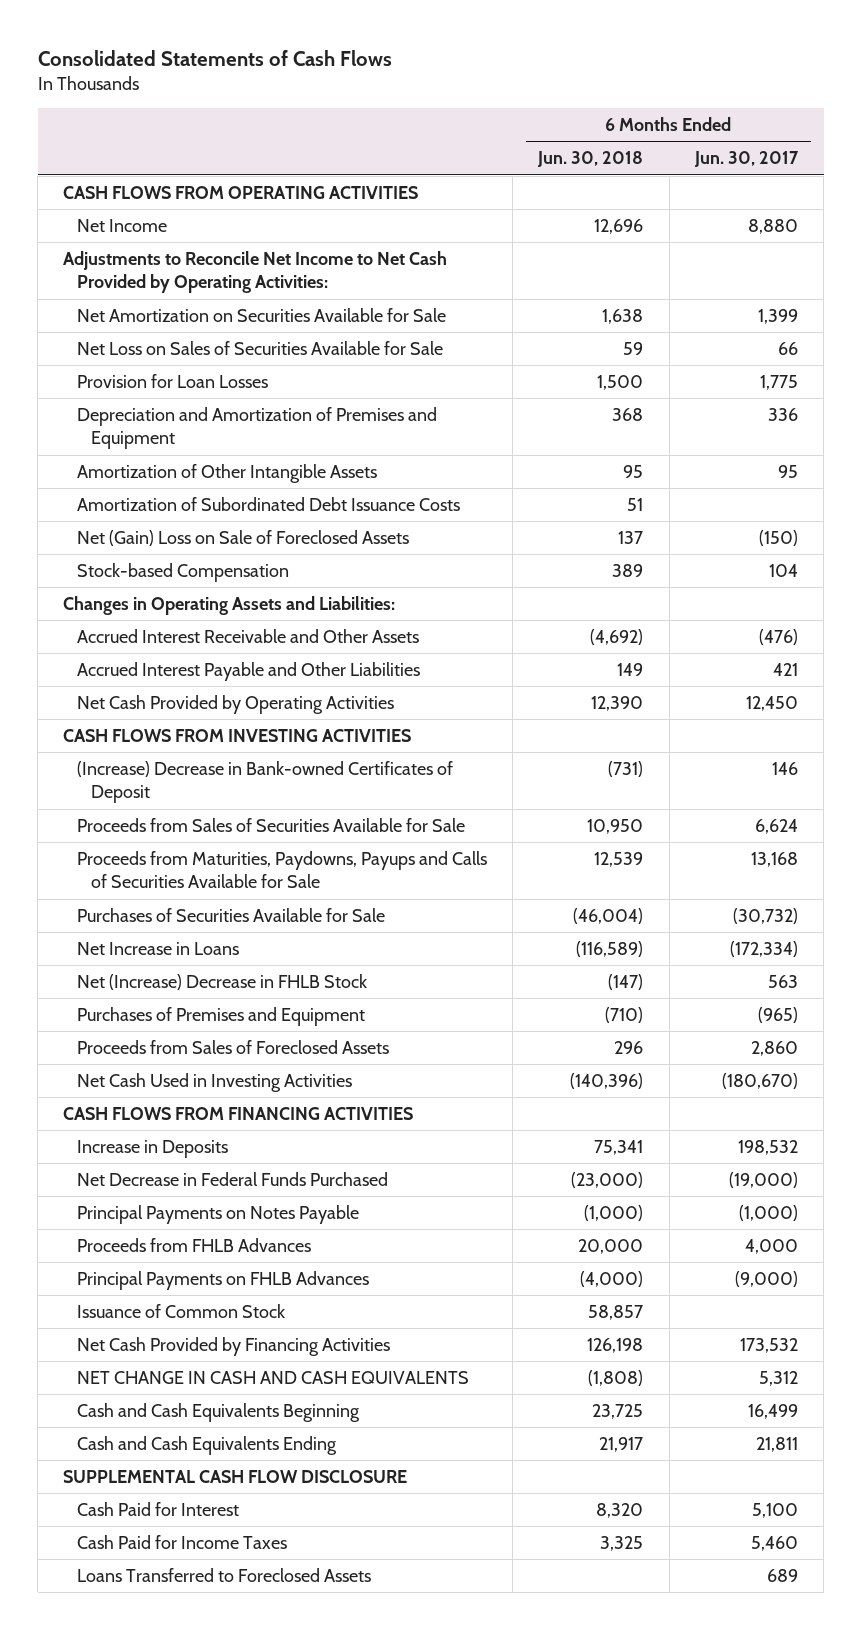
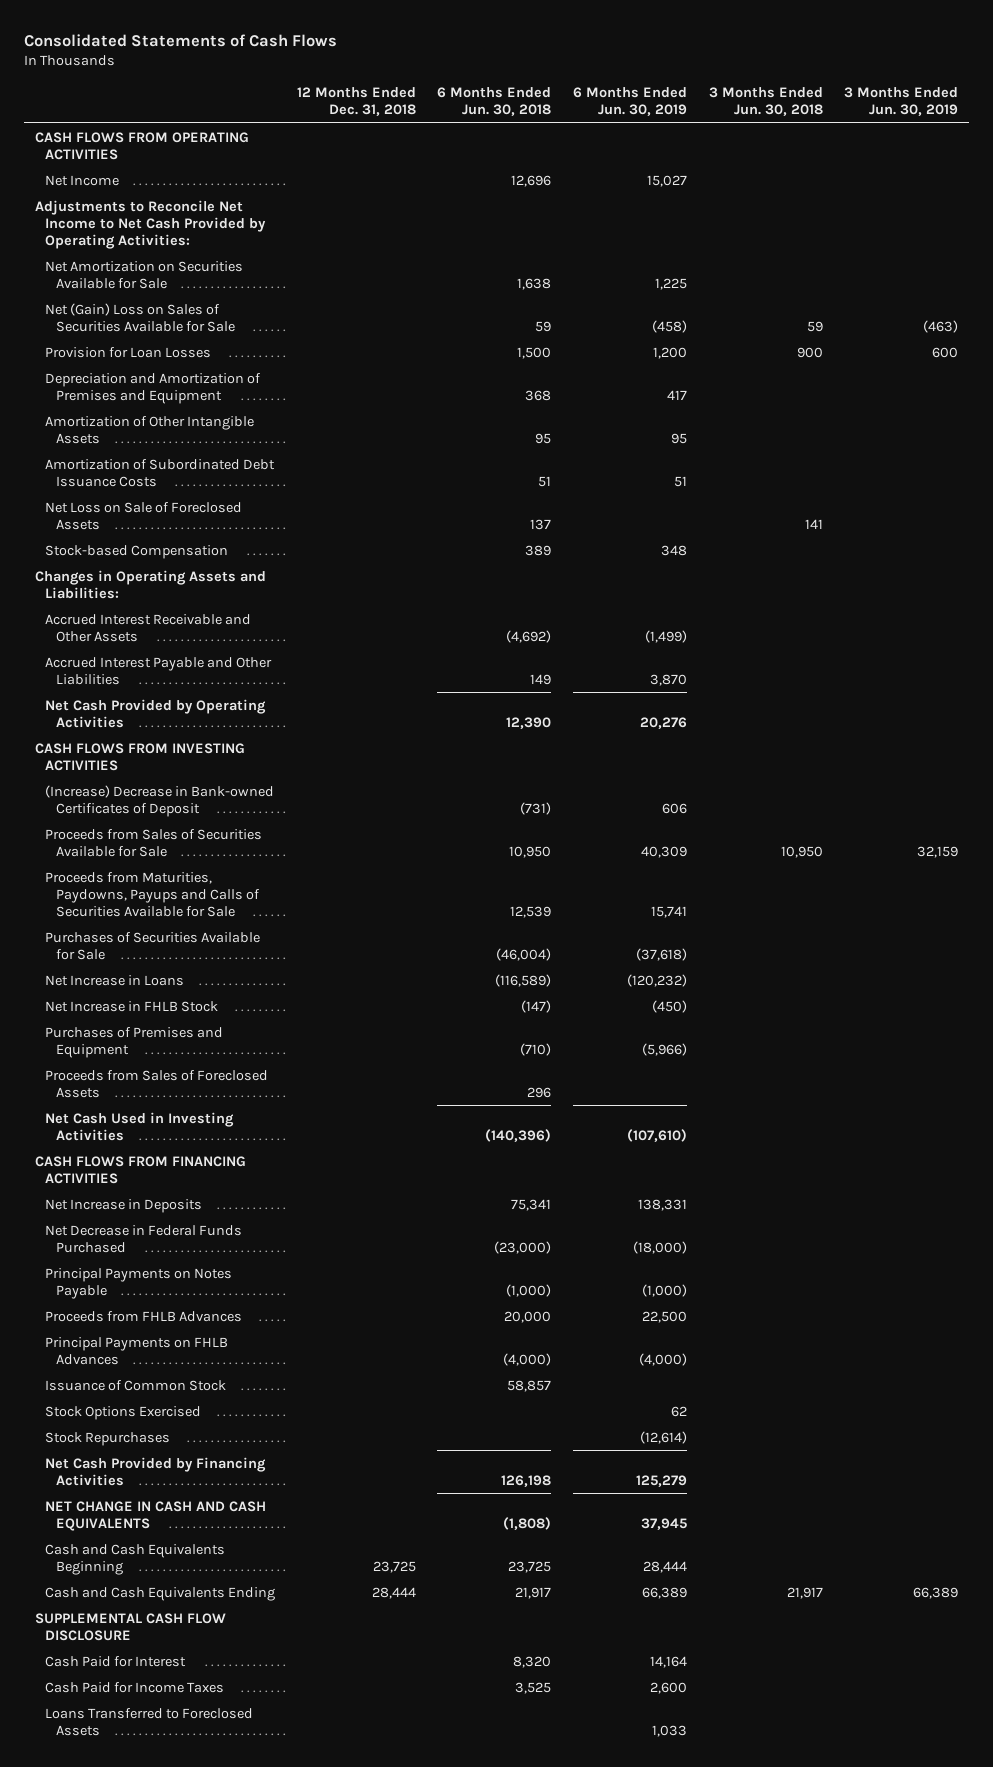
- | 6 Months Ended Jun. 30, 2018 | 6 Months Ended Jun. 30, 2017
+ | 12 Months Ended Dec. 31, 2018 | 6 Months Ended Jun. 30, 2018 | 6 Months Ended Jun. 30, 2019 | 3 Months Ended Jun. 30, 2018 | 3 Months Ended Jun. 30, 2019
- Net Loss on Sales of Securities Available for Sale | 59 | 66
+ Net (Gain) Loss on Sales of Securities Available for Sale | | 59 | (458) | 59 | (463)
- Net (Gain) Loss on Sale of Foreclosed Assets | 137 | (150)
+ Net Loss on Sale of Foreclosed Assets | | 137 | | 141 |
- Net (Increase) Decrease in FHLB Stock | (147) | 563
+ Net Increase in FHLB Stock | | (147) | (450) | |
- Increase in Deposits | 75,341 | 198,532
+ Net Increase in Deposits | | 75,341 | 138,331 | |
+ Stock Options Exercised | | | 62 | |
+ Stock Repurchases | | | (12,614) | |
- Cash Paid for Income Taxes | 3,325 | 5,460
+ Cash Paid for Income Taxes | | 3,525 | 2,600 | |

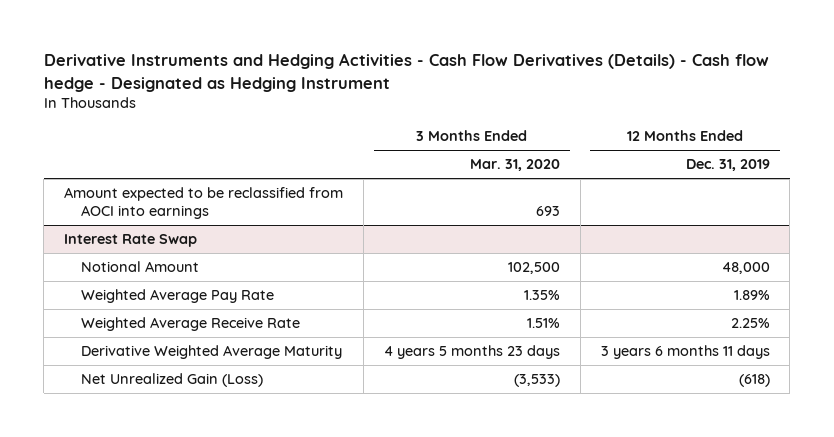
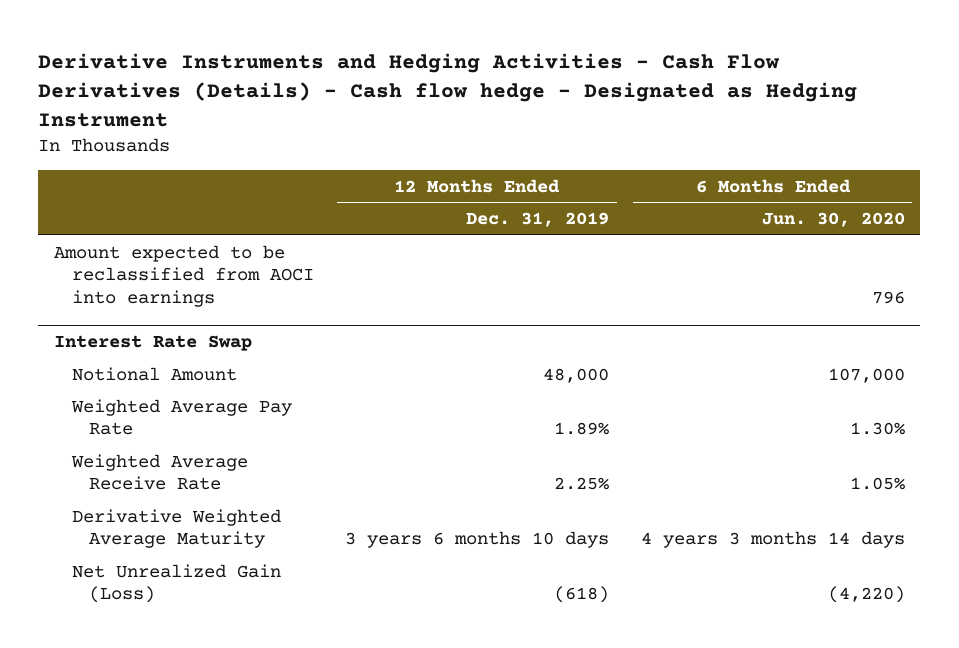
- | 3 Months Ended Mar. 31, 2020 | 12 Months Ended Dec. 31, 2019
+ | 12 Months Ended Dec. 31, 2019 | 6 Months Ended Jun. 30, 2020
@ Interest Rate Swap
- Derivative Weighted Average Maturity | 4 years 5 months 23 days | 3 years 6 months 11 days
+ Derivative Weighted Average Maturity | 3 years 6 months 10 days | 4 years 3 months 14 days

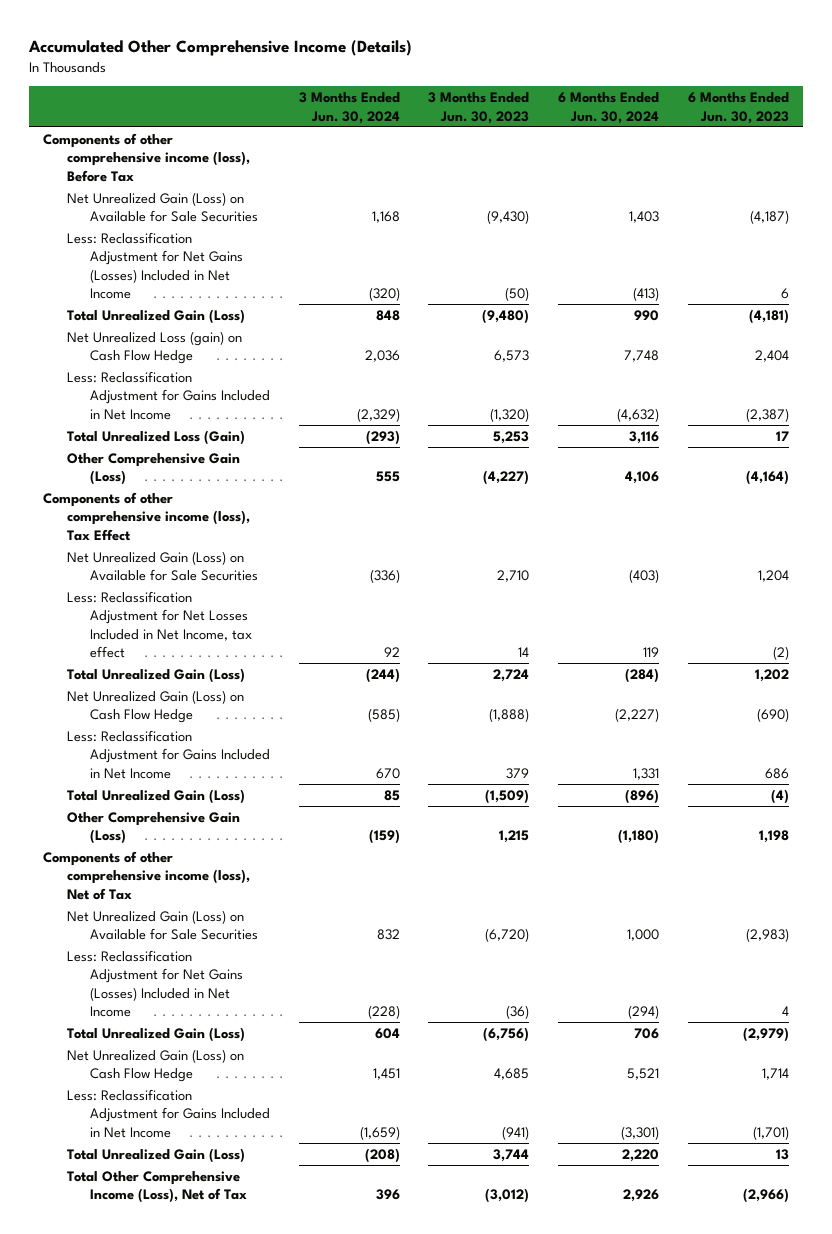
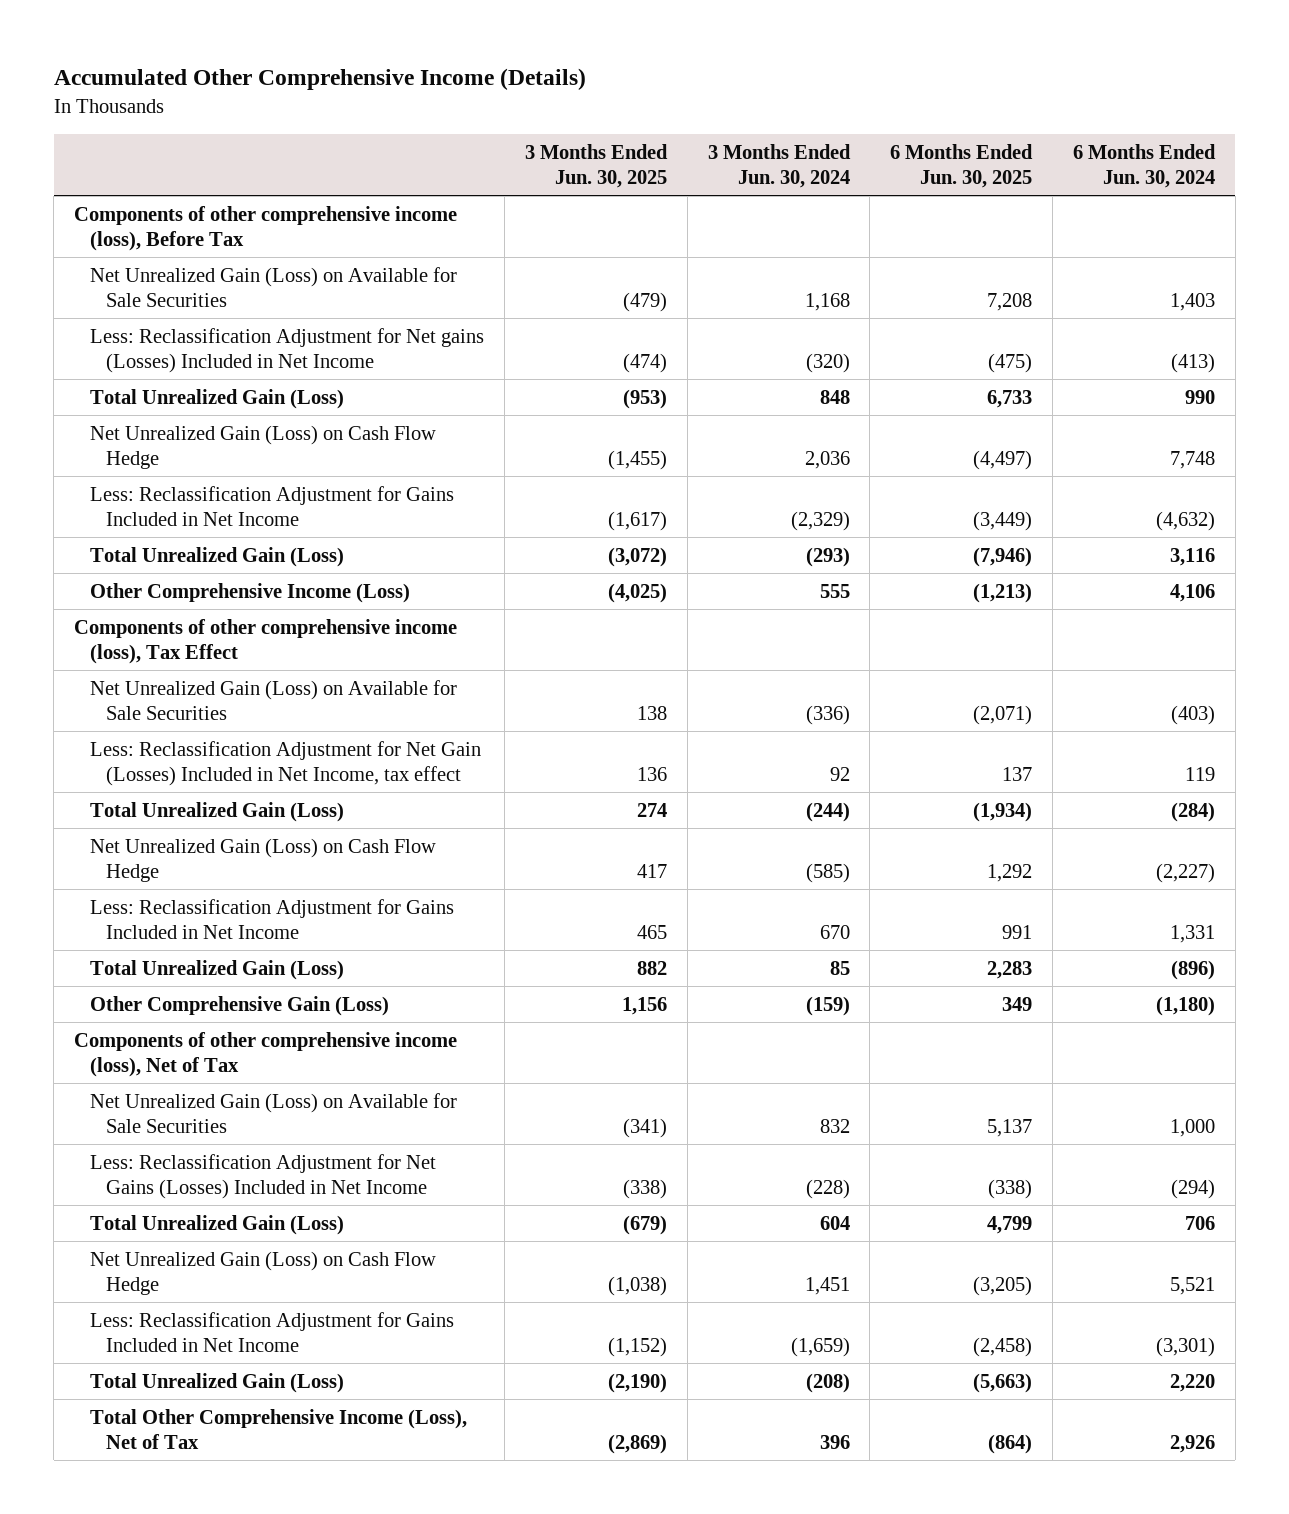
- | 3 Months Ended Jun. 30, 2024 | 3 Months Ended Jun. 30, 2023 | 6 Months Ended Jun. 30, 2024 | 6 Months Ended Jun. 30, 2023
+ | 3 Months Ended Jun. 30, 2025 | 3 Months Ended Jun. 30, 2024 | 6 Months Ended Jun. 30, 2025 | 6 Months Ended Jun. 30, 2024
- Less: Reclassification Adjustment for Net Gains (Losses) Included in Net Income | (320) | (50) | (413) | 6
+ Less: Reclassification Adjustment for Net gains (Losses) Included in Net Income | (474) | (320) | (475) | (413)
- Net Unrealized Loss (gain) on Cash Flow Hedge | 2,036 | 6,573 | 7,748 | 2,404
+ Net Unrealized Gain (Loss) on Cash Flow Hedge | (1,455) | 2,036 | (4,497) | 7,748
- Total Unrealized Loss (Gain) | (293) | 5,253 | 3,116 | 17
- Other Comprehensive Gain (Loss) | 555 | (4,227) | 4,106 | (4,164)
+ Total Unrealized Gain (Loss) | (3,072) | (293) | (7,946) | 3,116
+ Other Comprehensive Income (Loss) | (4,025) | 555 | (1,213) | 4,106
- Less: Reclassification Adjustment for Net Losses Included in Net Income, tax effect | 92 | 14 | 119 | (2)
+ Less: Reclassification Adjustment for Net Gain (Losses) Included in Net Income, tax effect | 136 | 92 | 137 | 119

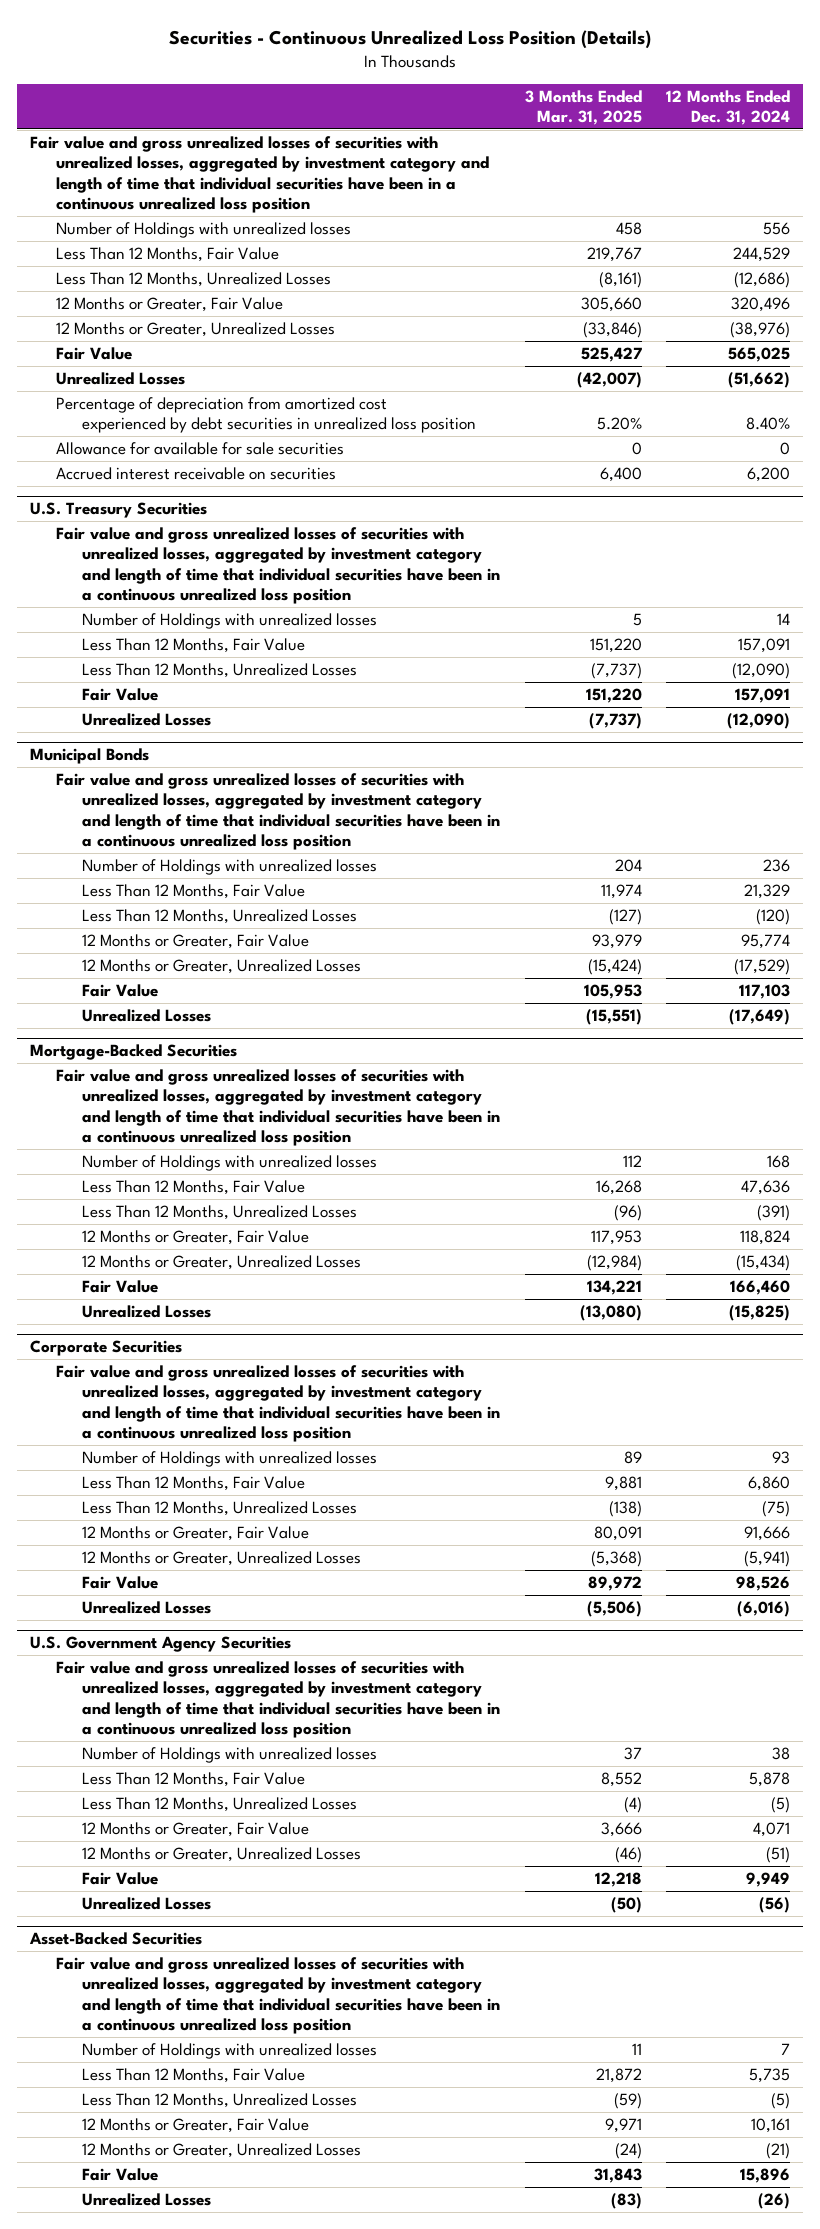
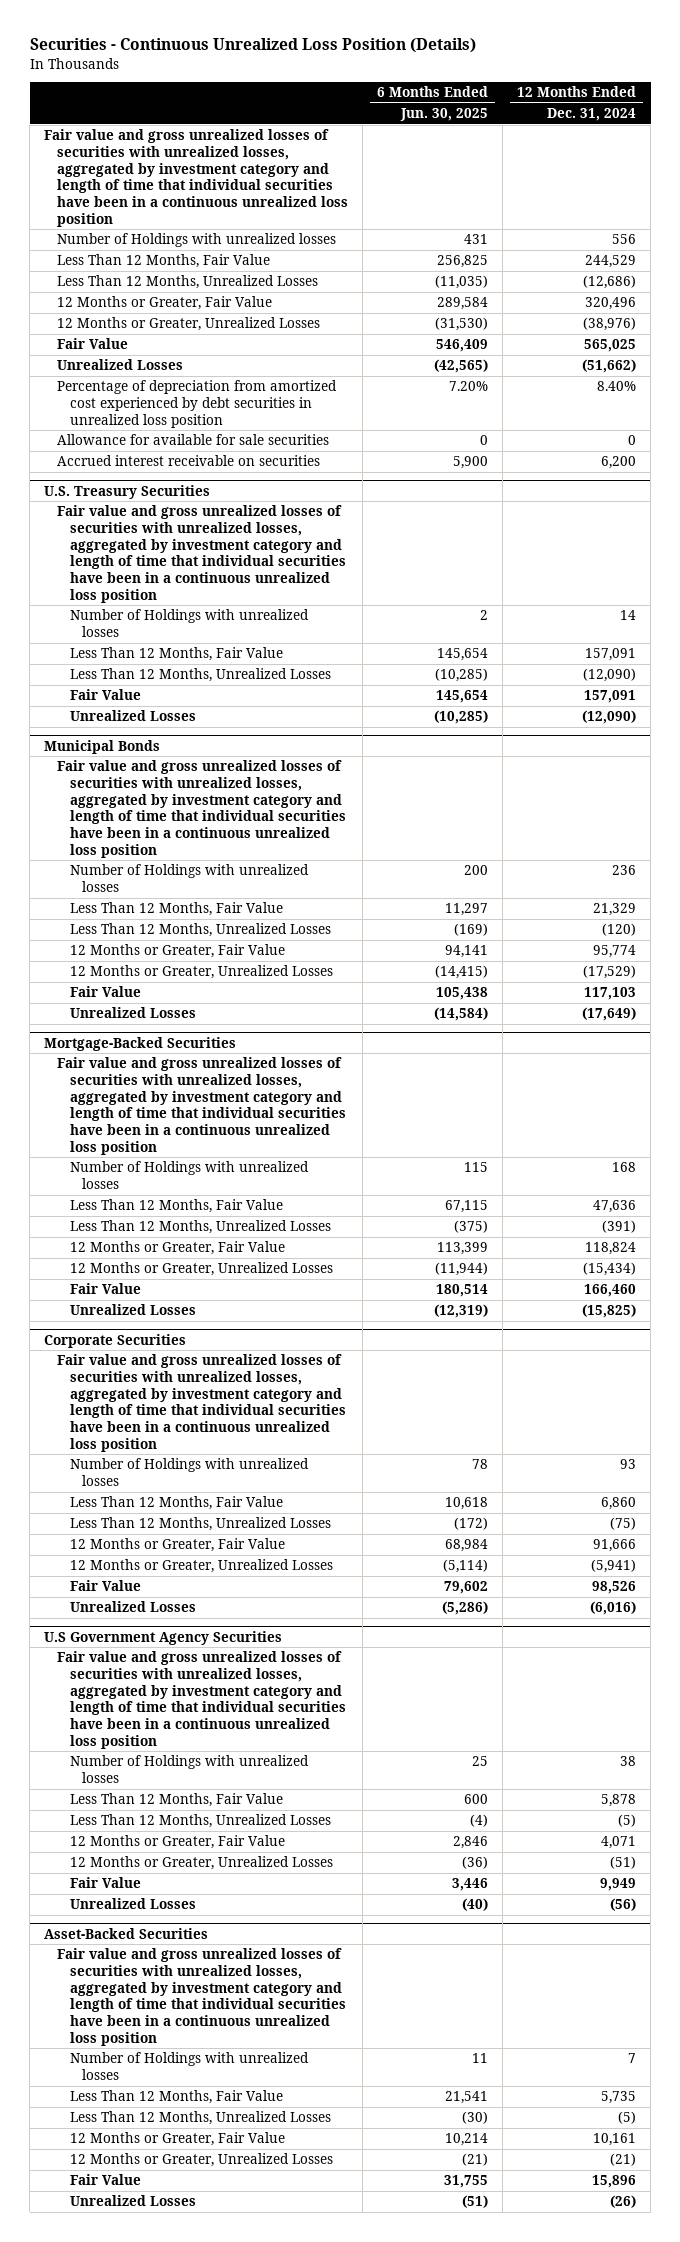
- | 3 Months Ended Mar. 31, 2025 | 12 Months Ended Dec. 31, 2024
+ | 6 Months Ended Jun. 30, 2025 | 12 Months Ended Dec. 31, 2024
- U.S. Government Agency Securities
+ U.S Government Agency Securities

